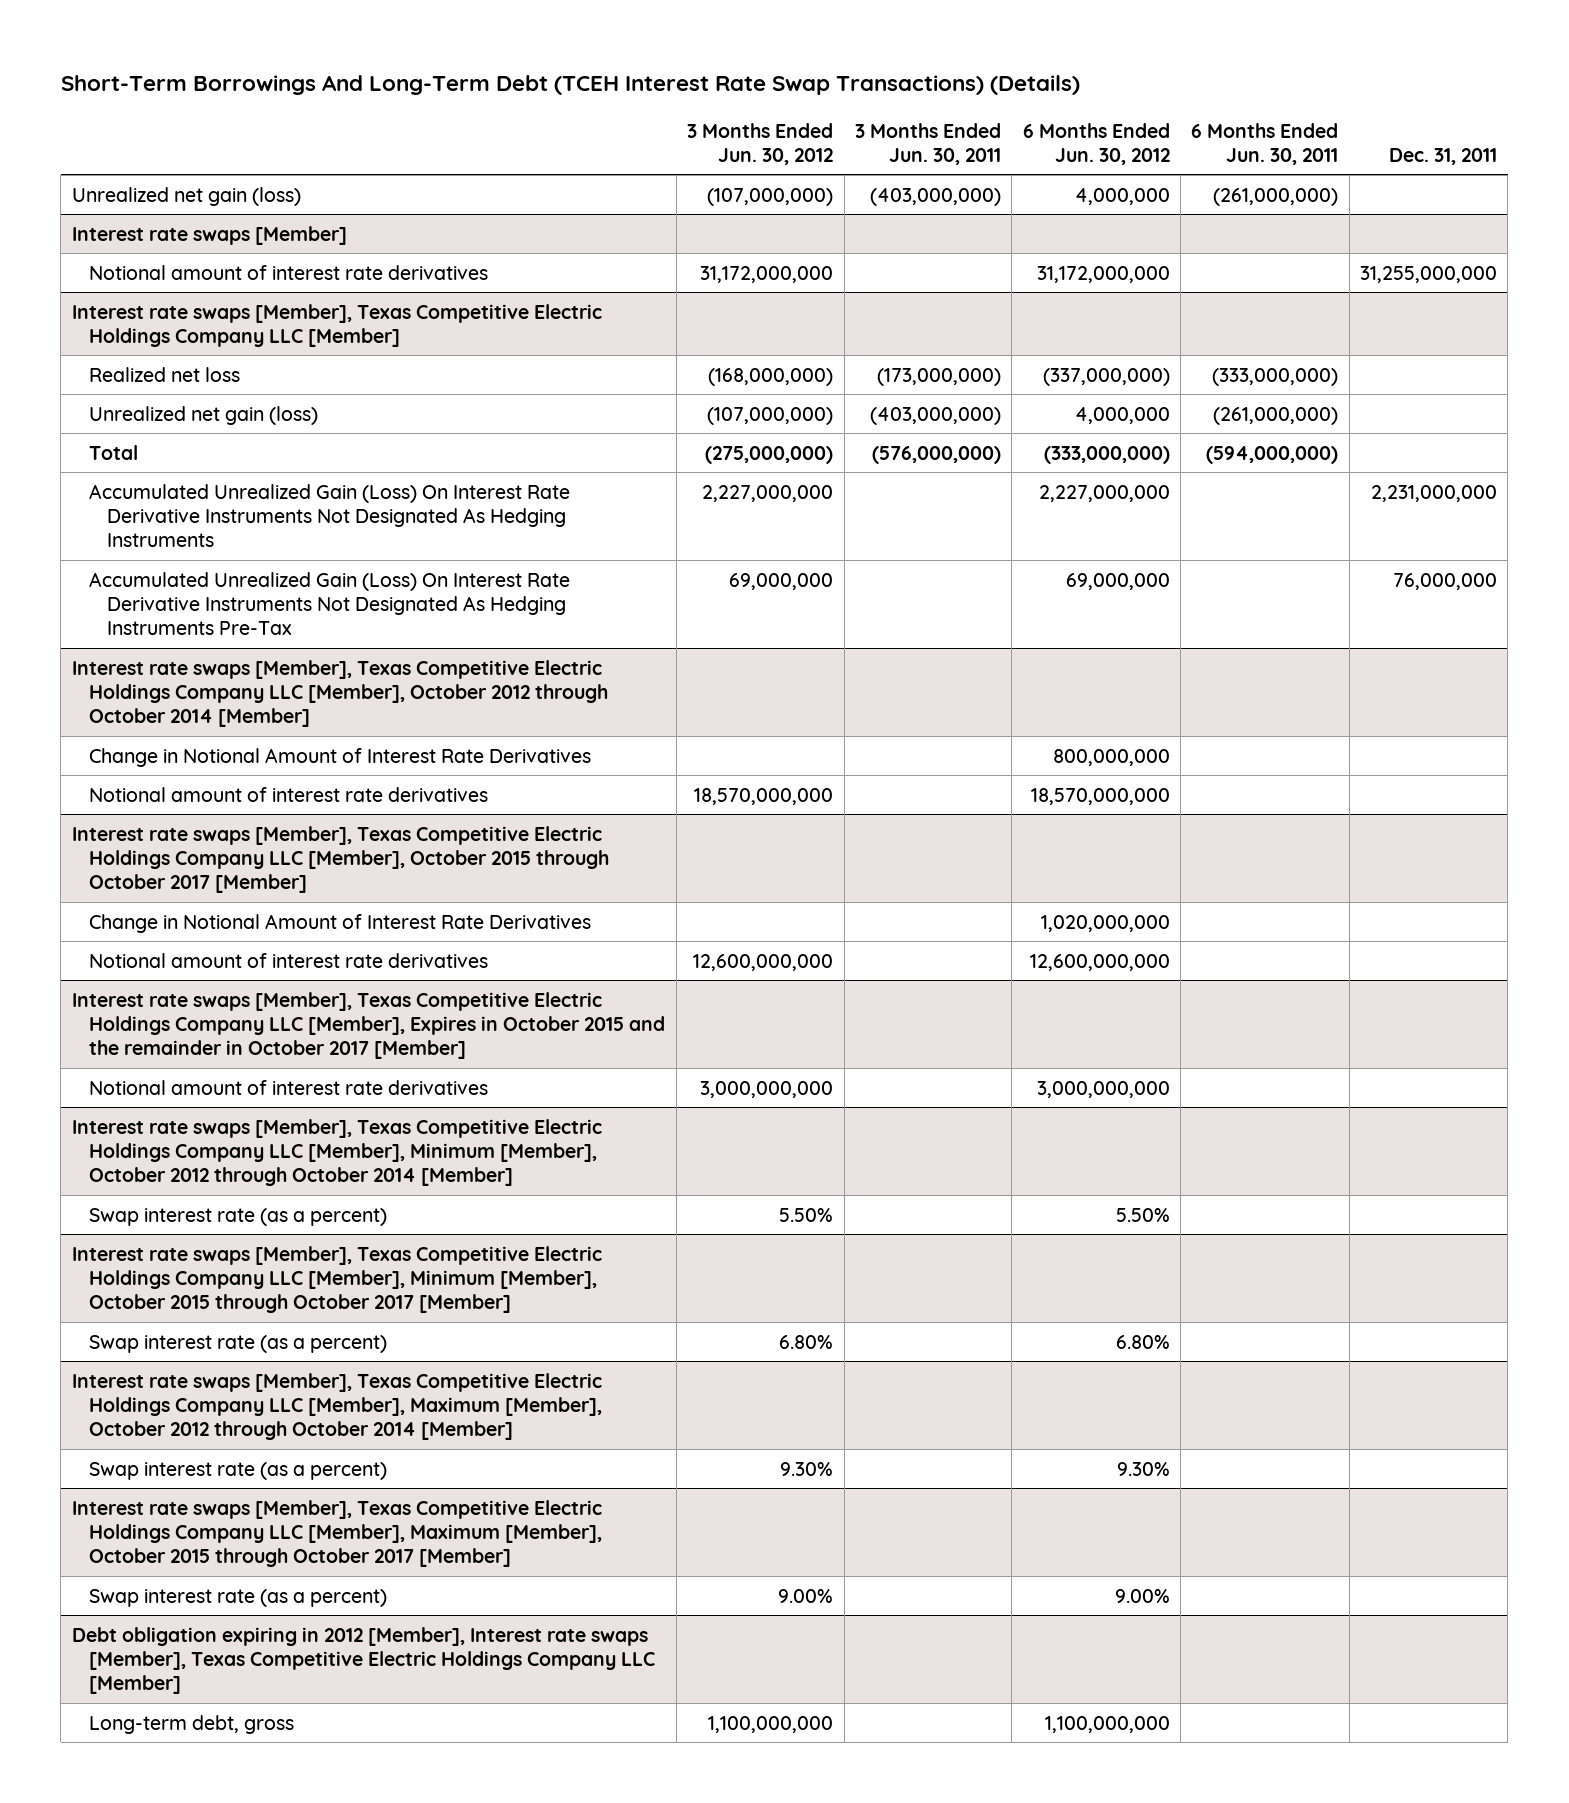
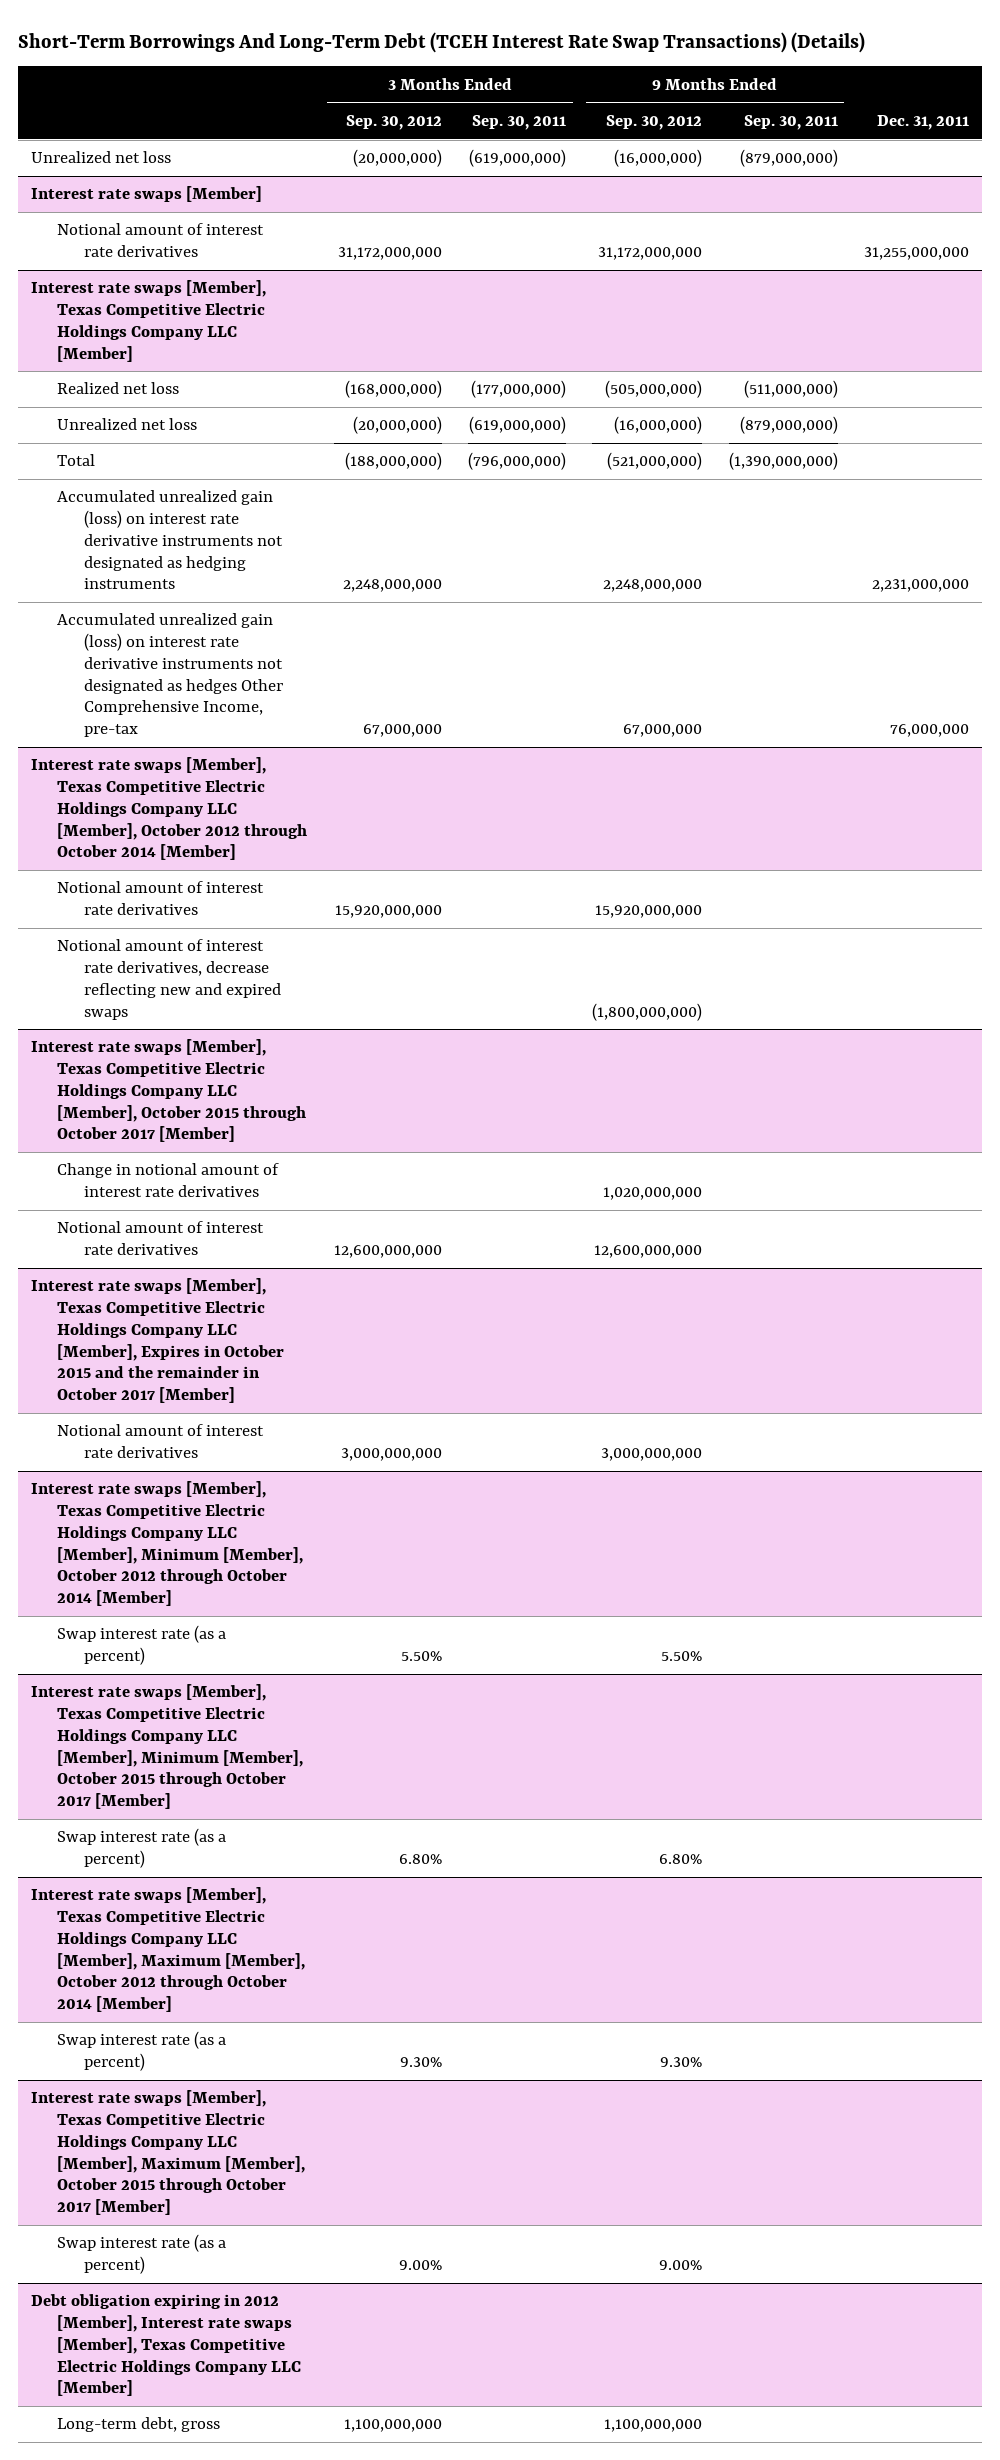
- | 3 Months Ended Jun. 30, 2012 | 3 Months Ended Jun. 30, 2011 | 6 Months Ended Jun. 30, 2012 | 6 Months Ended Jun. 30, 2011 | Dec. 31, 2011
+ | 3 Months Ended Sep. 30, 2012 | 3 Months Ended Sep. 30, 2011 | 9 Months Ended Sep. 30, 2012 | 9 Months Ended Sep. 30, 2011 | Dec. 31, 2011
- Unrealized net gain (loss) | (107,000,000) | (403,000,000) | 4,000,000 | (261,000,000) |
+ Unrealized net loss | (20,000,000) | (619,000,000) | (16,000,000) | (879,000,000) |
@ Interest rate swaps [Member], Texas Competitive Electric Holdings Company LLC [Member]
- Unrealized net gain (loss) | (107,000,000) | (403,000,000) | 4,000,000 | (261,000,000) |
+ Unrealized net loss | (20,000,000) | (619,000,000) | (16,000,000) | (879,000,000) |
- Accumulated Unrealized Gain (Loss) On Interest Rate Derivative Instruments Not Designated As Hedging Instruments | 2,227,000,000 | | 2,227,000,000 | | 2,231,000,000
- Accumulated Unrealized Gain (Loss) On Interest Rate Derivative Instruments Not Designated As Hedging Instruments Pre-Tax | 69,000,000 | | 69,000,000 | | 76,000,000
+ Accumulated unrealized gain (loss) on interest rate derivative instruments not designated as hedging instruments | 2,248,000,000 | | 2,248,000,000 | | 2,231,000,000
+ Accumulated unrealized gain (loss) on interest rate derivative instruments not designated as hedges Other Comprehensive Income, pre-tax | 67,000,000 | | 67,000,000 | | 76,000,000
@ Interest rate swaps [Member], Texas Competitive Electric Holdings Company LLC [Member], October 2012 through October 2014 [Member]
- Change in Notional Amount of Interest Rate Derivatives | | | 800,000,000 | |
+ Notional amount of interest rate derivatives, decrease reflecting new and expired swaps | | | (1,800,000,000) | |
@ Interest rate swaps [Member], Texas Competitive Electric Holdings Company LLC [Member], October 2015 through October 2017 [Member]
- Change in Notional Amount of Interest Rate Derivatives | | | 1,020,000,000 | |
+ Change in notional amount of interest rate derivatives | | | 1,020,000,000 | |

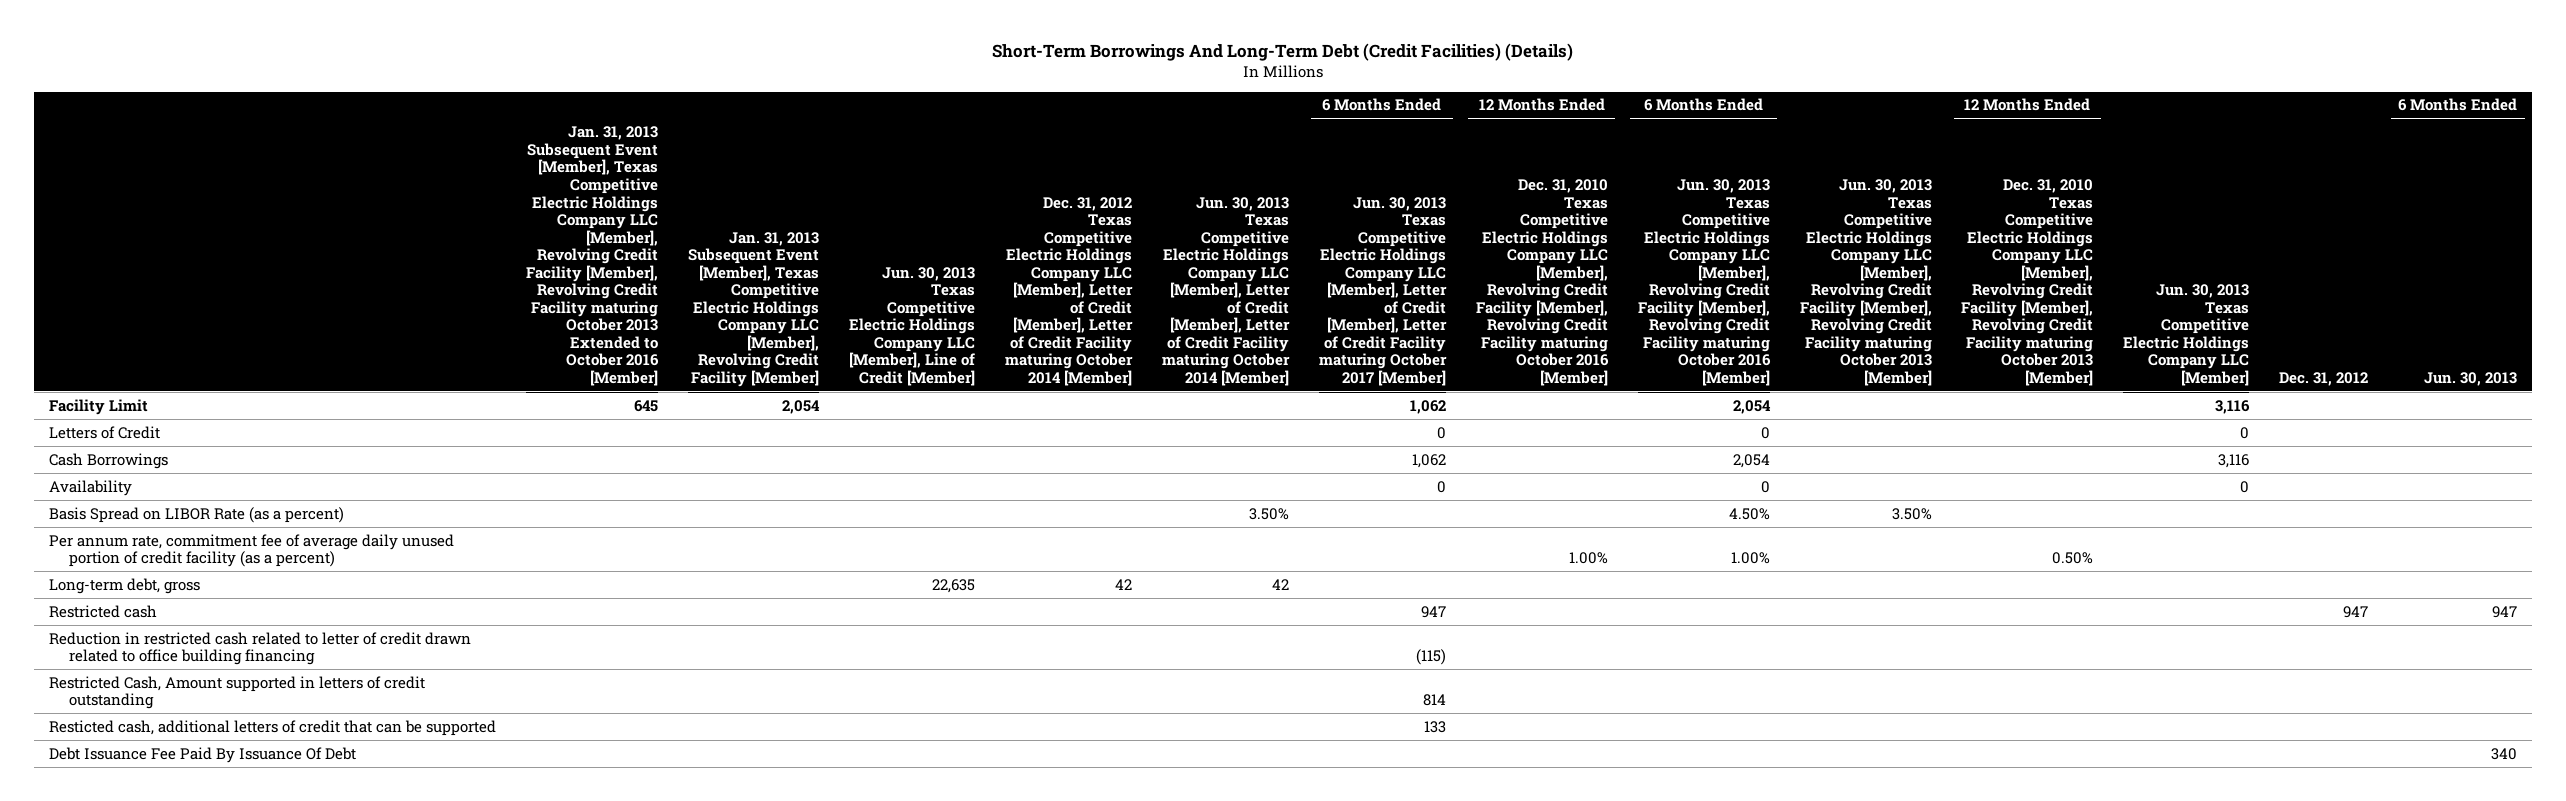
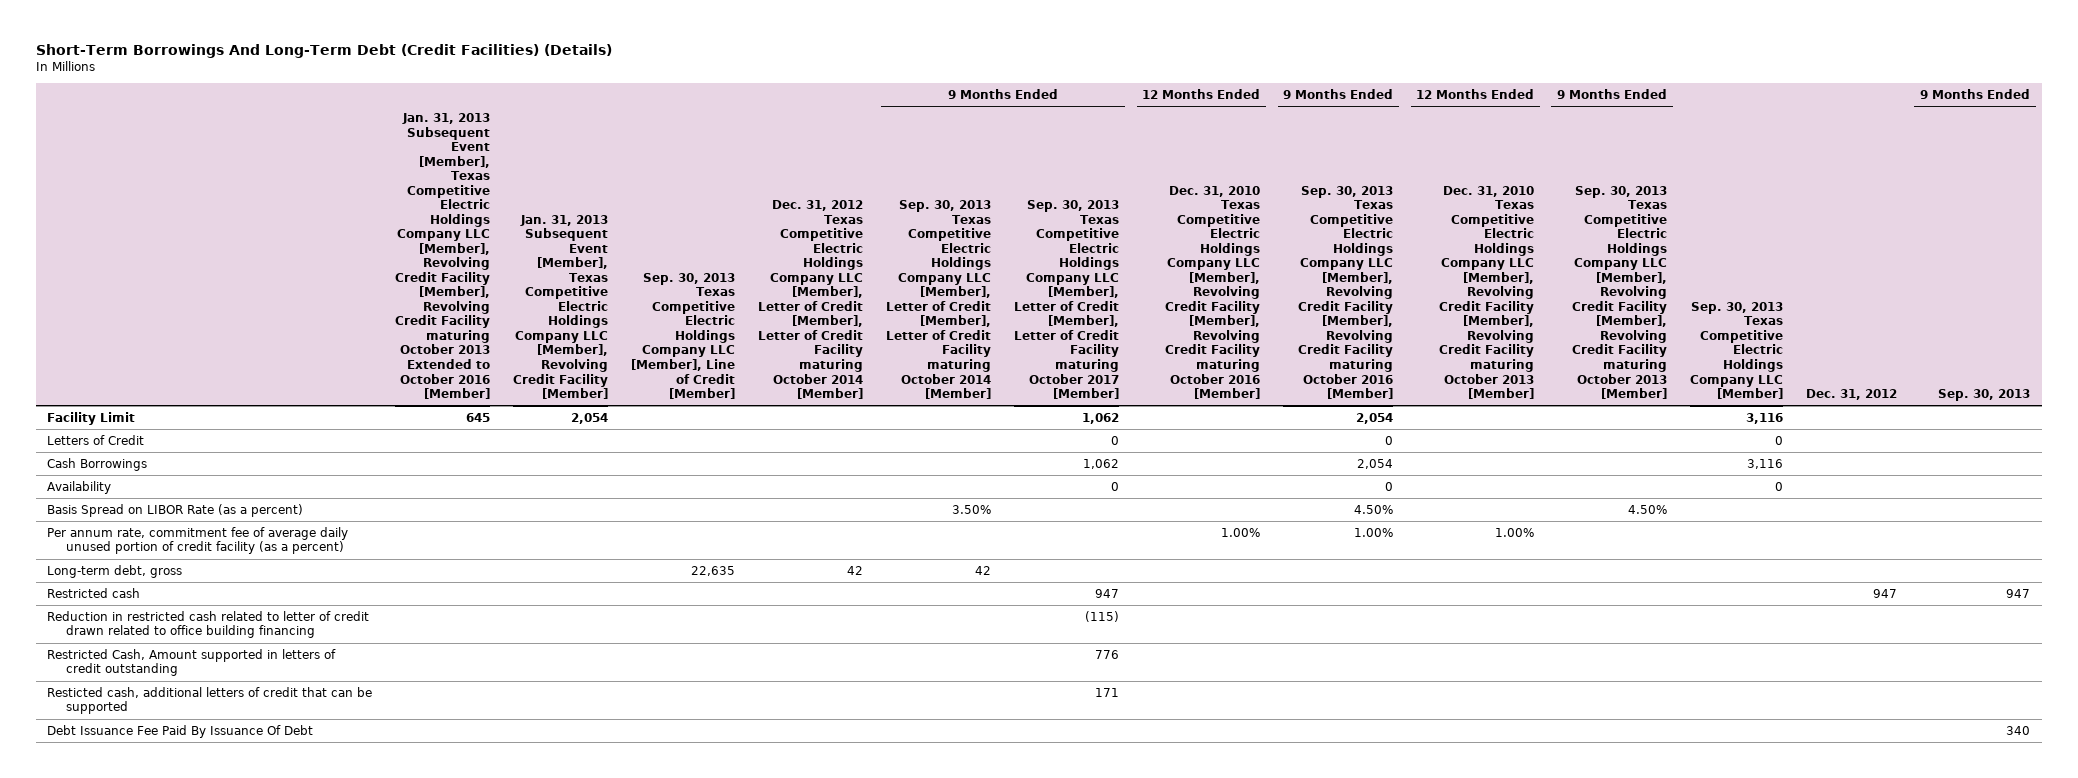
- | Jan. 31, 2013 Subsequent Event [Member], Texas Competitive Electric Holdings Company LLC [Member], Revolving Credit Facility [Member], Revolving Credit Facility maturing October 2013 Extended to October 2016 [Member] | Jan. 31, 2013 Subsequent Event [Member], Texas Competitive Electric Holdings Company LLC [Member], Revolving Credit Facility [Member] | Jun. 30, 2013 Texas Competitive Electric Holdings Company LLC [Member], Line of Credit [Member] | Dec. 31, 2012 Texas Competitive Electric Holdings Company LLC [Member], Letter of Credit [Member], Letter of Credit Facility maturing October 2014 [Member] | Jun. 30, 2013 Texas Competitive Electric Holdings Company LLC [Member], Letter of Credit [Member], Letter of Credit Facility maturing October 2014 [Member] | 6 Months Ended Jun. 30, 2013 Texas Competitive Electric Holdings Company LLC [Member], Letter of Credit [Member], Letter of Credit Facility maturing October 2017 [Member] | 12 Months Ended Dec. 31, 2010 Texas Competitive Electric Holdings Company LLC [Member], Revolving Credit Facility [Member], Revolving Credit Facility maturing October 2016 [Member] | 6 Months Ended Jun. 30, 2013 Texas Competitive Electric Holdings Company LLC [Member], Revolving Credit Facility [Member], Revolving Credit Facility maturing October 2016 [Member] | Jun. 30, 2013 Texas Competitive Electric Holdings Company LLC [Member], Revolving Credit Facility [Member], Revolving Credit Facility maturing October 2013 [Member] | 12 Months Ended Dec. 31, 2010 Texas Competitive Electric Holdings Company LLC [Member], Revolving Credit Facility [Member], Revolving Credit Facility maturing October 2013 [Member] | Jun. 30, 2013 Texas Competitive Electric Holdings Company LLC [Member] | Dec. 31, 2012 | 6 Months Ended Jun. 30, 2013
+ | Jan. 31, 2013 Subsequent Event [Member], Texas Competitive Electric Holdings Company LLC [Member], Revolving Credit Facility [Member], Revolving Credit Facility maturing October 2013 Extended to October 2016 [Member] | Jan. 31, 2013 Subsequent Event [Member], Texas Competitive Electric Holdings Company LLC [Member], Revolving Credit Facility [Member] | Sep. 30, 2013 Texas Competitive Electric Holdings Company LLC [Member], Line of Credit [Member] | Dec. 31, 2012 Texas Competitive Electric Holdings Company LLC [Member], Letter of Credit [Member], Letter of Credit Facility maturing October 2014 [Member] | 9 Months Ended Sep. 30, 2013 Texas Competitive Electric Holdings Company LLC [Member], Letter of Credit [Member], Letter of Credit Facility maturing October 2014 [Member] | 9 Months Ended Sep. 30, 2013 Texas Competitive Electric Holdings Company LLC [Member], Letter of Credit [Member], Letter of Credit Facility maturing October 2017 [Member] | 12 Months Ended Dec. 31, 2010 Texas Competitive Electric Holdings Company LLC [Member], Revolving Credit Facility [Member], Revolving Credit Facility maturing October 2016 [Member] | 9 Months Ended Sep. 30, 2013 Texas Competitive Electric Holdings Company LLC [Member], Revolving Credit Facility [Member], Revolving Credit Facility maturing October 2016 [Member] | 12 Months Ended Dec. 31, 2010 Texas Competitive Electric Holdings Company LLC [Member], Revolving Credit Facility [Member], Revolving Credit Facility maturing October 2013 [Member] | 9 Months Ended Sep. 30, 2013 Texas Competitive Electric Holdings Company LLC [Member], Revolving Credit Facility [Member], Revolving Credit Facility maturing October 2013 [Member] | Sep. 30, 2013 Texas Competitive Electric Holdings Company LLC [Member] | Dec. 31, 2012 | 9 Months Ended Sep. 30, 2013
- Per annum rate, commitment fee of average daily unused portion of credit facility (as a percent) | | | | | | | 1.00% | 1.00% | | 0.50% | | |
+ Per annum rate, commitment fee of average daily unused portion of credit facility (as a percent) | | | | | | | 1.00% | 1.00% | 1.00% | | | |

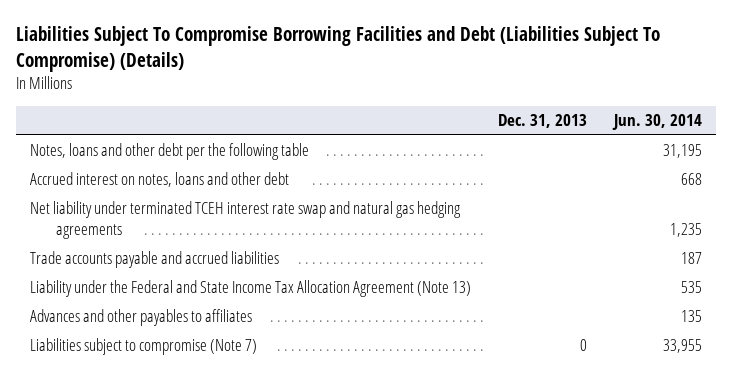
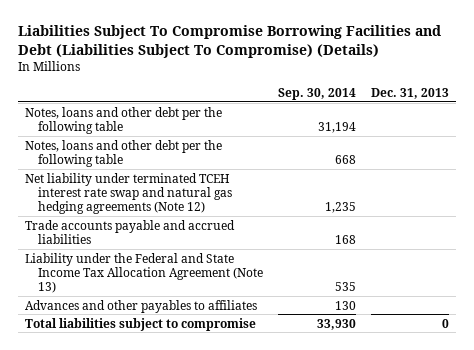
- | Dec. 31, 2013 | Jun. 30, 2014
+ | Sep. 30, 2014 | Dec. 31, 2013
- Accrued interest on notes, loans and other debt | | 668
- Net liability under terminated TCEH interest rate swap and natural gas hedging agreements | | 1,235
+ Notes, loans and other debt per the following table | 668 |
+ Net liability under terminated TCEH interest rate swap and natural gas hedging agreements (Note 12) | 1,235 |
- Liabilities subject to compromise (Note 7) | 0 | 33,955
+ Total liabilities subject to compromise | 33,930 | 0

